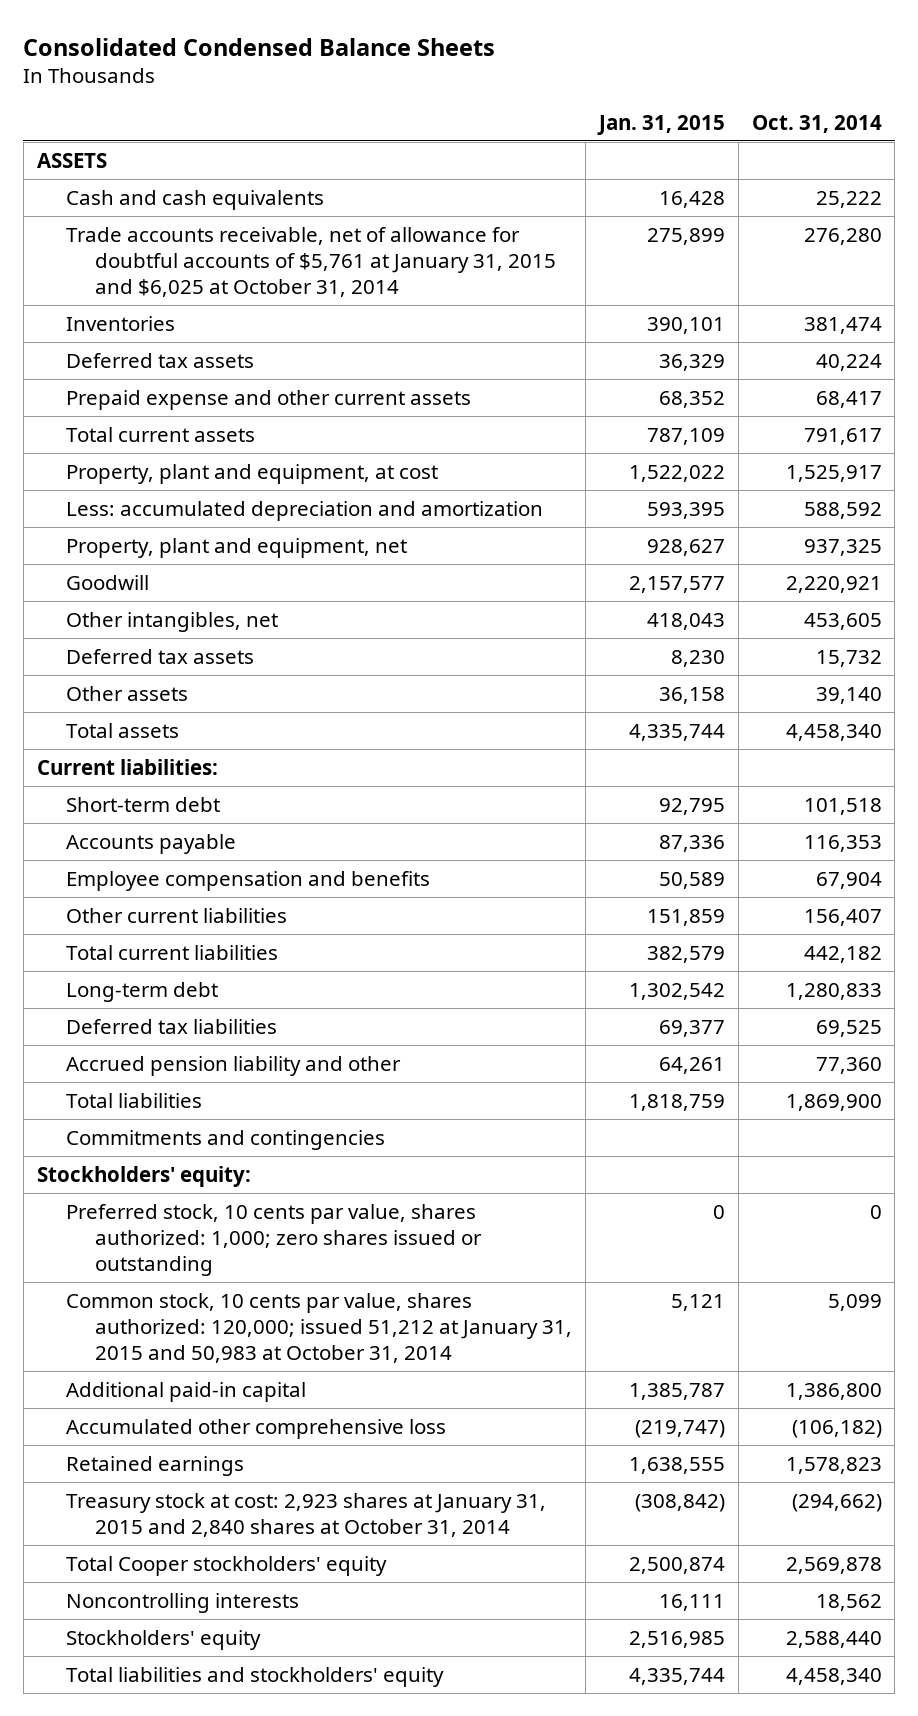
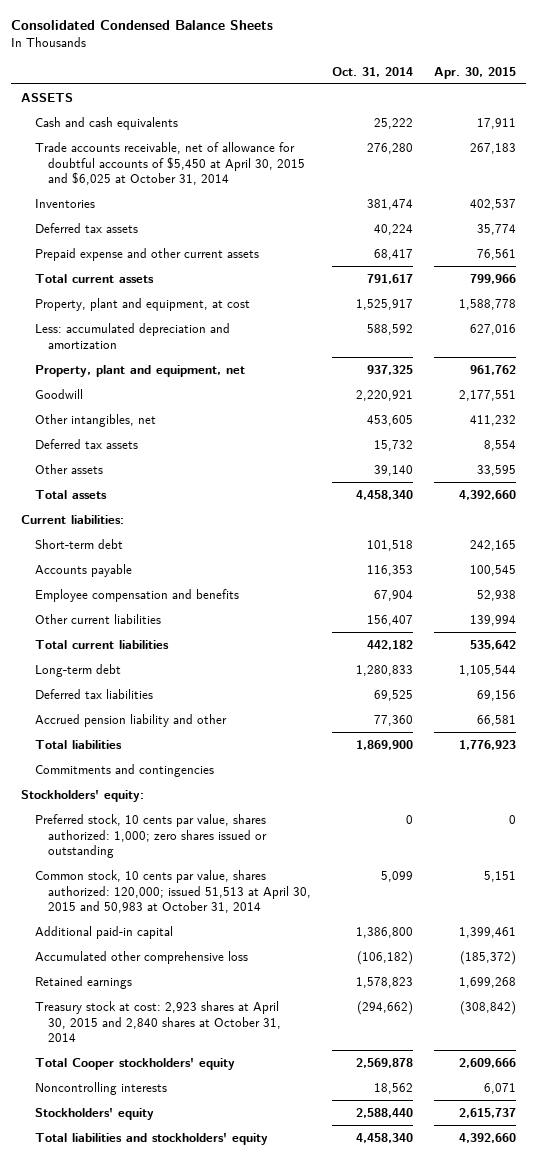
- | Jan. 31, 2015 | Oct. 31, 2014
+ | Oct. 31, 2014 | Apr. 30, 2015
- Trade accounts receivable, net of allowance for doubtful accounts of $5,761 at January 31, 2015 and $6,025 at October 31, 2014 | 275,899 | 276,280
+ Trade accounts receivable, net of allowance for doubtful accounts of $5,450 at April 30, 2015 and $6,025 at October 31, 2014 | 276,280 | 267,183
- Common stock, 10 cents par value, shares authorized: 120,000; issued 51,212 at January 31, 2015 and 50,983 at October 31, 2014 | 5,121 | 5,099
+ Common stock, 10 cents par value, shares authorized: 120,000; issued 51,513 at April 30, 2015 and 50,983 at October 31, 2014 | 5,099 | 5,151
- Treasury stock at cost: 2,923 shares at January 31, 2015 and 2,840 shares at October 31, 2014 | (308,842) | (294,662)
+ Treasury stock at cost: 2,923 shares at April 30, 2015 and 2,840 shares at October 31, 2014 | (294,662) | (308,842)

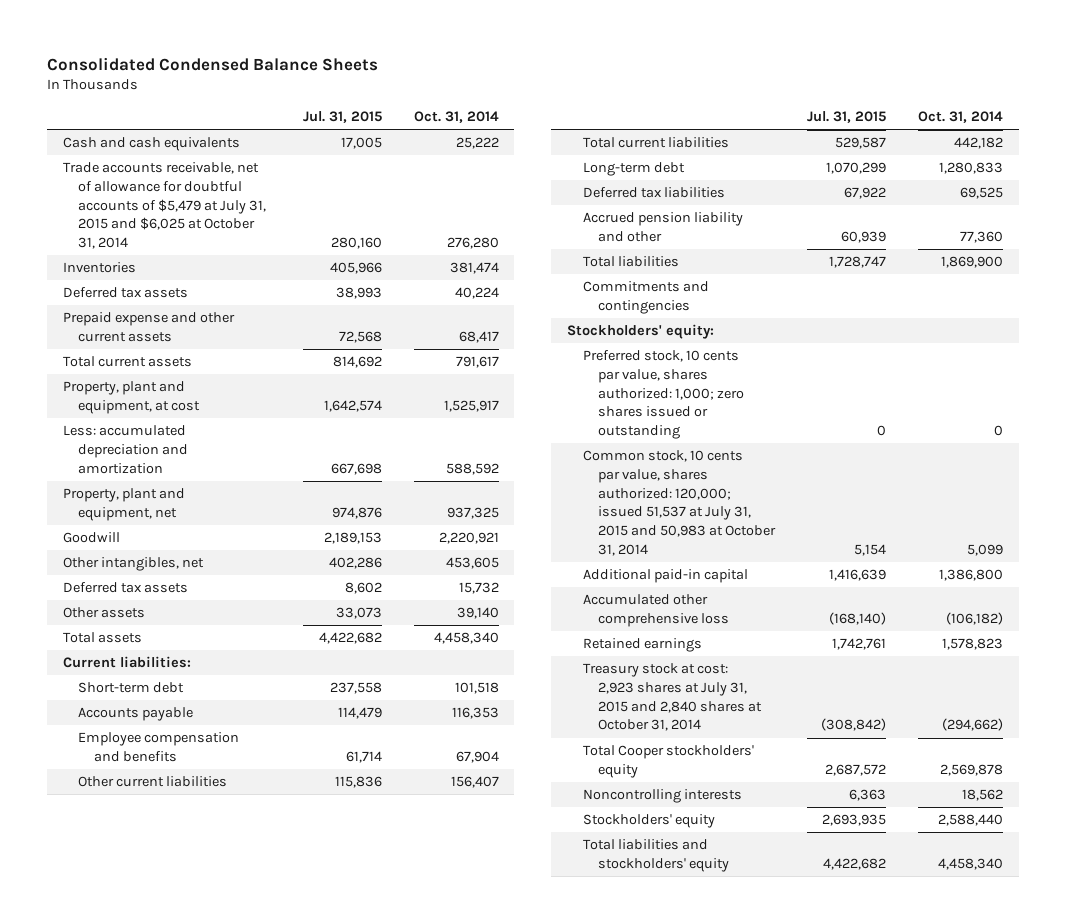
- | Oct. 31, 2014 | Apr. 30, 2015
+ | Jul. 31, 2015 | Oct. 31, 2014
- ASSETS
- Trade accounts receivable, net of allowance for doubtful accounts of $5,450 at April 30, 2015 and $6,025 at October 31, 2014 | 276,280 | 267,183
+ Trade accounts receivable, net of allowance for doubtful accounts of $5,479 at July 31, 2015 and $6,025 at October 31, 2014 | 280,160 | 276,280
- Common stock, 10 cents par value, shares authorized: 120,000; issued 51,513 at April 30, 2015 and 50,983 at October 31, 2014 | 5,099 | 5,151
+ Common stock, 10 cents par value, shares authorized: 120,000; issued 51,537 at July 31, 2015 and 50,983 at October 31, 2014 | 5,154 | 5,099
- Treasury stock at cost: 2,923 shares at April 30, 2015 and 2,840 shares at October 31, 2014 | (294,662) | (308,842)
+ Treasury stock at cost: 2,923 shares at July 31, 2015 and 2,840 shares at October 31, 2014 | (308,842) | (294,662)

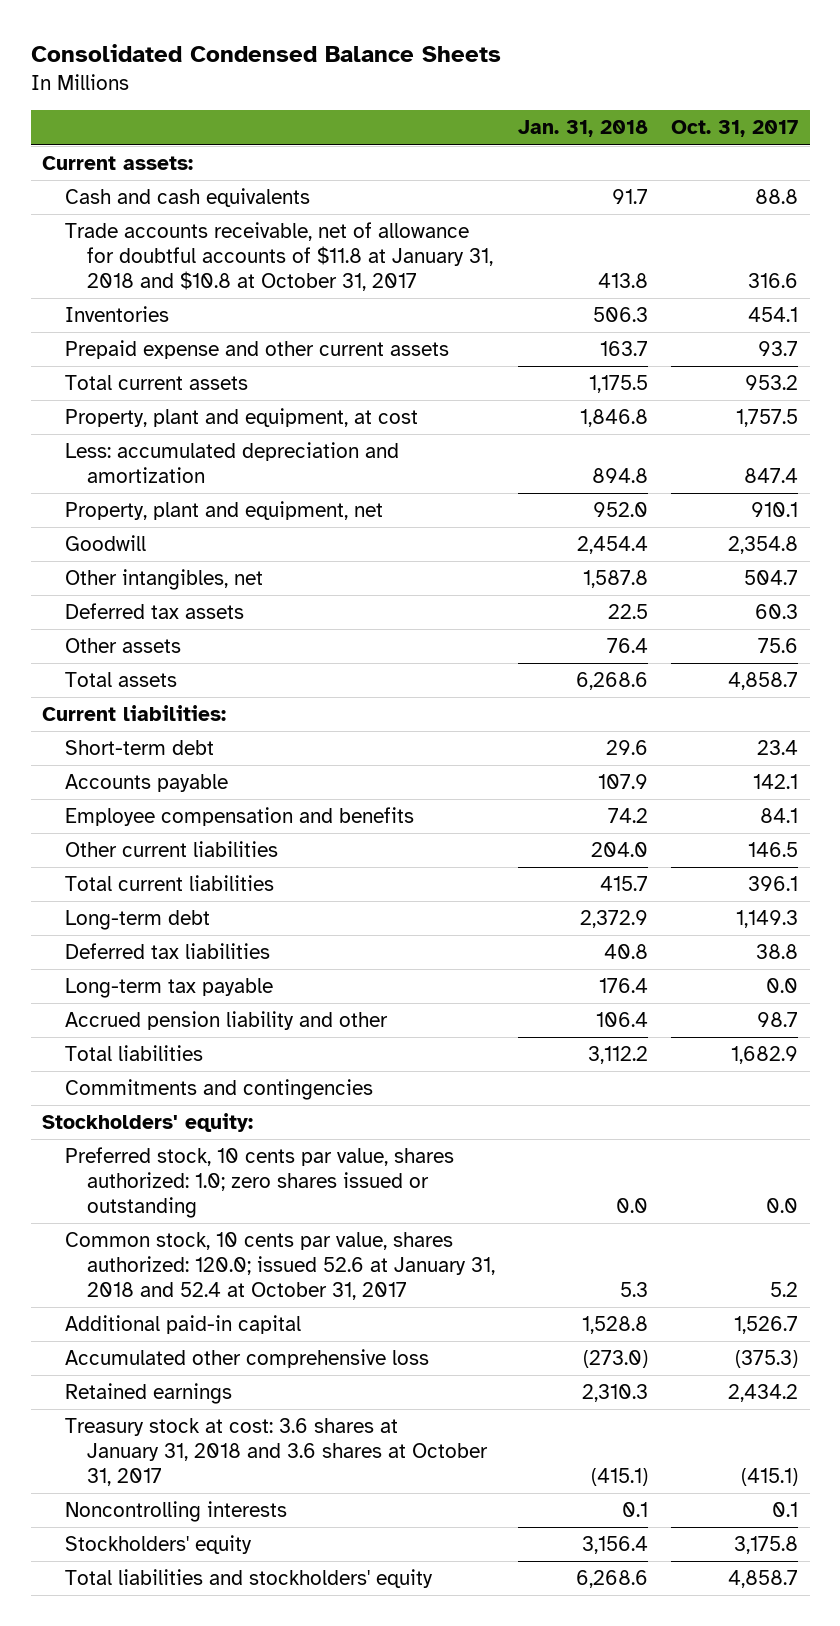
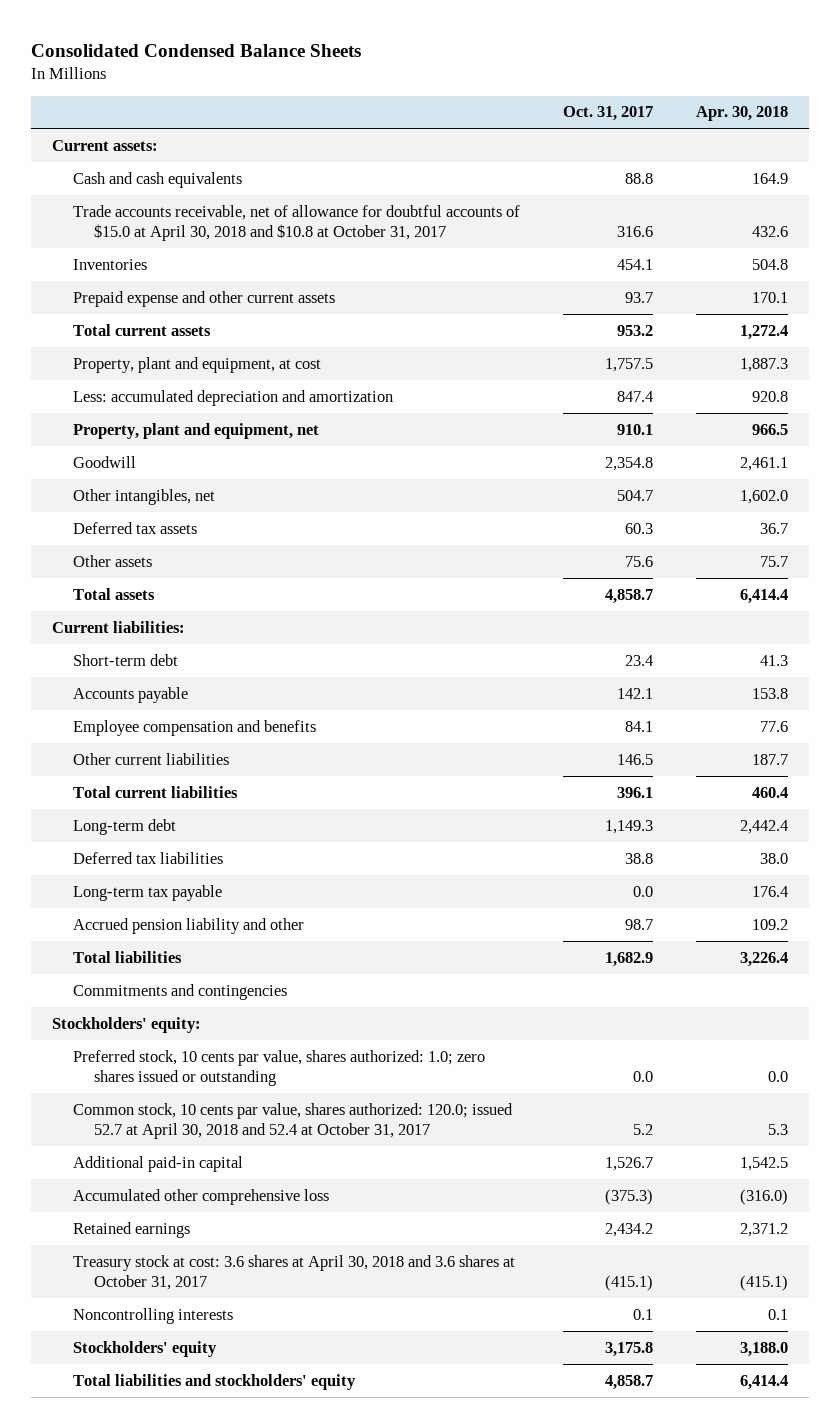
- | Jan. 31, 2018 | Oct. 31, 2017
+ | Oct. 31, 2017 | Apr. 30, 2018
- Trade accounts receivable, net of allowance for doubtful accounts of $11.8 at January 31, 2018 and $10.8 at October 31, 2017 | 413.8 | 316.6
+ Trade accounts receivable, net of allowance for doubtful accounts of $15.0 at April 30, 2018 and $10.8 at October 31, 2017 | 316.6 | 432.6
- Common stock, 10 cents par value, shares authorized: 120.0; issued 52.6 at January 31, 2018 and 52.4 at October 31, 2017 | 5.3 | 5.2
+ Common stock, 10 cents par value, shares authorized: 120.0; issued 52.7 at April 30, 2018 and 52.4 at October 31, 2017 | 5.2 | 5.3
- Treasury stock at cost: 3.6 shares at January 31, 2018 and 3.6 shares at October 31, 2017 | (415.1) | (415.1)
+ Treasury stock at cost: 3.6 shares at April 30, 2018 and 3.6 shares at October 31, 2017 | (415.1) | (415.1)

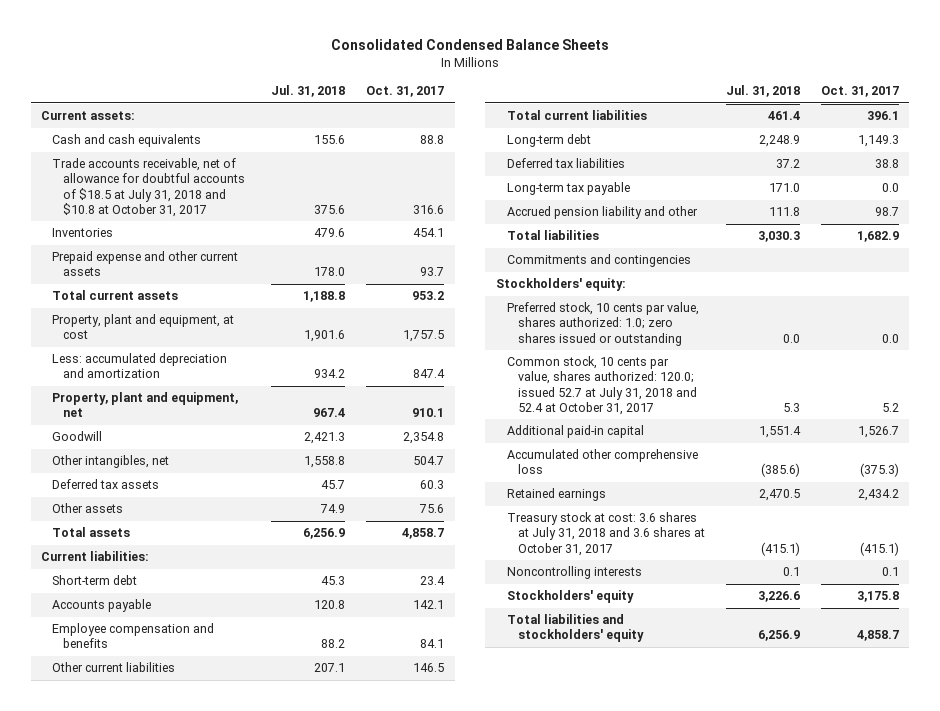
- | Oct. 31, 2017 | Apr. 30, 2018
+ | Jul. 31, 2018 | Oct. 31, 2017
- Trade accounts receivable, net of allowance for doubtful accounts of $15.0 at April 30, 2018 and $10.8 at October 31, 2017 | 316.6 | 432.6
+ Trade accounts receivable, net of allowance for doubtful accounts of $18.5 at July 31, 2018 and $10.8 at October 31, 2017 | 375.6 | 316.6
- Common stock, 10 cents par value, shares authorized: 120.0; issued 52.7 at April 30, 2018 and 52.4 at October 31, 2017 | 5.2 | 5.3
+ Common stock, 10 cents par value, shares authorized: 120.0; issued 52.7 at July 31, 2018 and 52.4 at October 31, 2017 | 5.3 | 5.2
- Treasury stock at cost: 3.6 shares at April 30, 2018 and 3.6 shares at October 31, 2017 | (415.1) | (415.1)
+ Treasury stock at cost: 3.6 shares at July 31, 2018 and 3.6 shares at October 31, 2017 | (415.1) | (415.1)

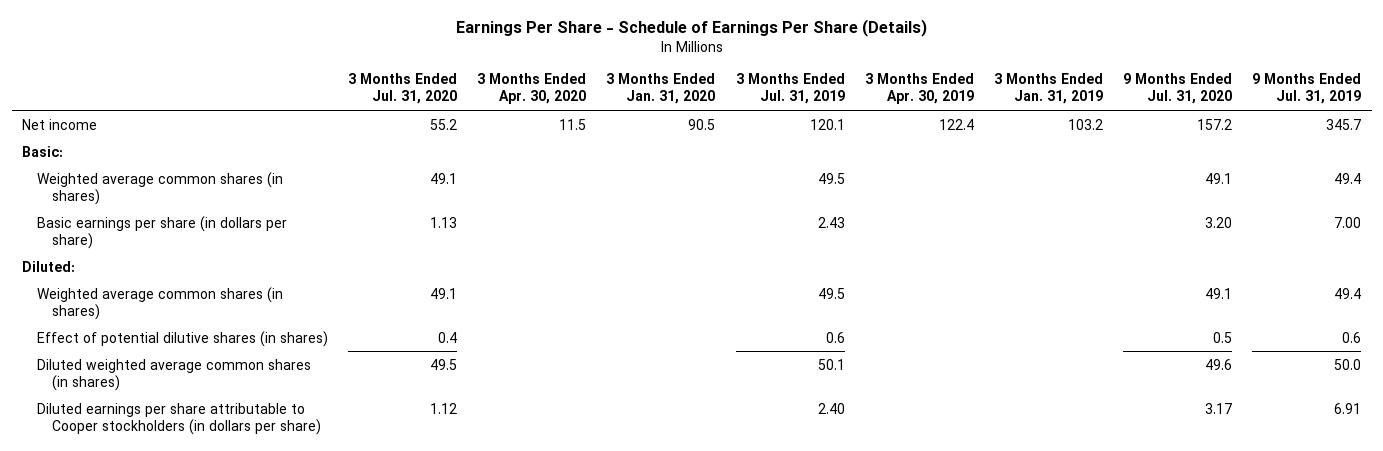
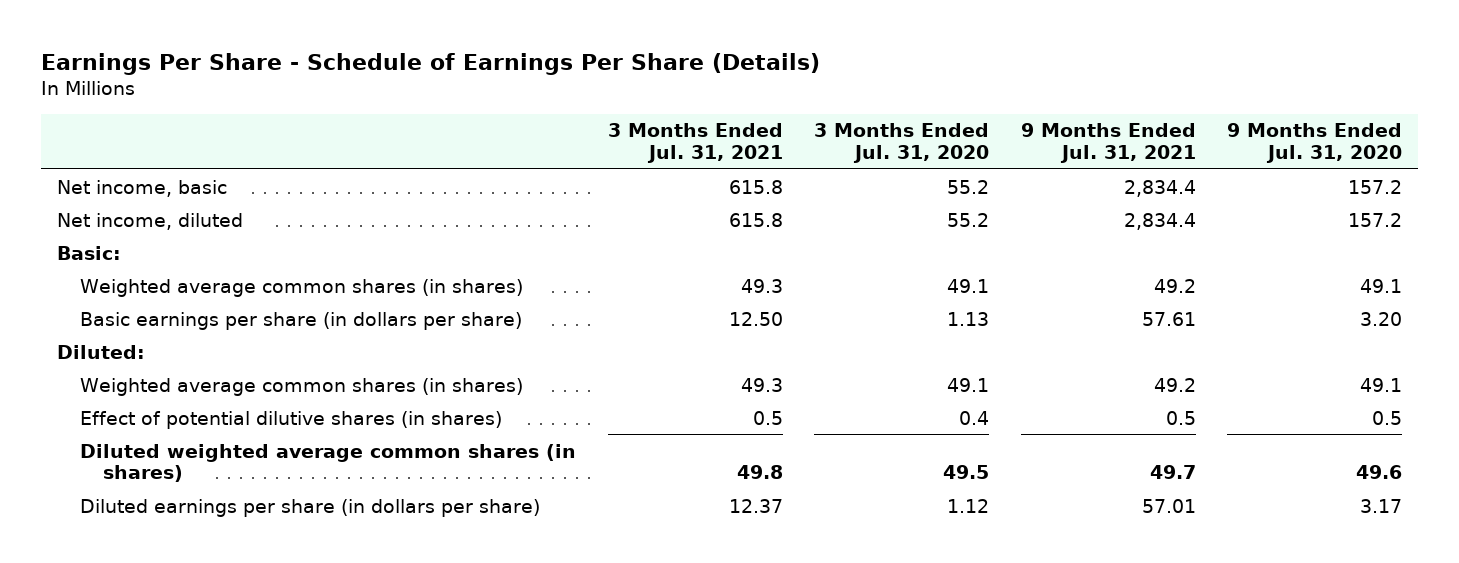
- | 3 Months Ended Jul. 31, 2020 | 3 Months Ended Apr. 30, 2020 | 3 Months Ended Jan. 31, 2020 | 3 Months Ended Jul. 31, 2019 | 3 Months Ended Apr. 30, 2019 | 3 Months Ended Jan. 31, 2019 | 9 Months Ended Jul. 31, 2020 | 9 Months Ended Jul. 31, 2019
+ | 3 Months Ended Jul. 31, 2021 | 3 Months Ended Jul. 31, 2020 | 9 Months Ended Jul. 31, 2021 | 9 Months Ended Jul. 31, 2020
- Net income | 55.2 | 11.5 | 90.5 | 120.1 | 122.4 | 103.2 | 157.2 | 345.7
+ Net income, basic | 615.8 | 55.2 | 2,834.4 | 157.2
+ Net income, diluted | 615.8 | 55.2 | 2,834.4 | 157.2
- Diluted earnings per share attributable to Cooper stockholders (in dollars per share) | 1.12 | | | 2.40 | | | 3.17 | 6.91
+ Diluted earnings per share (in dollars per share) | 12.37 | 1.12 | 57.01 | 3.17

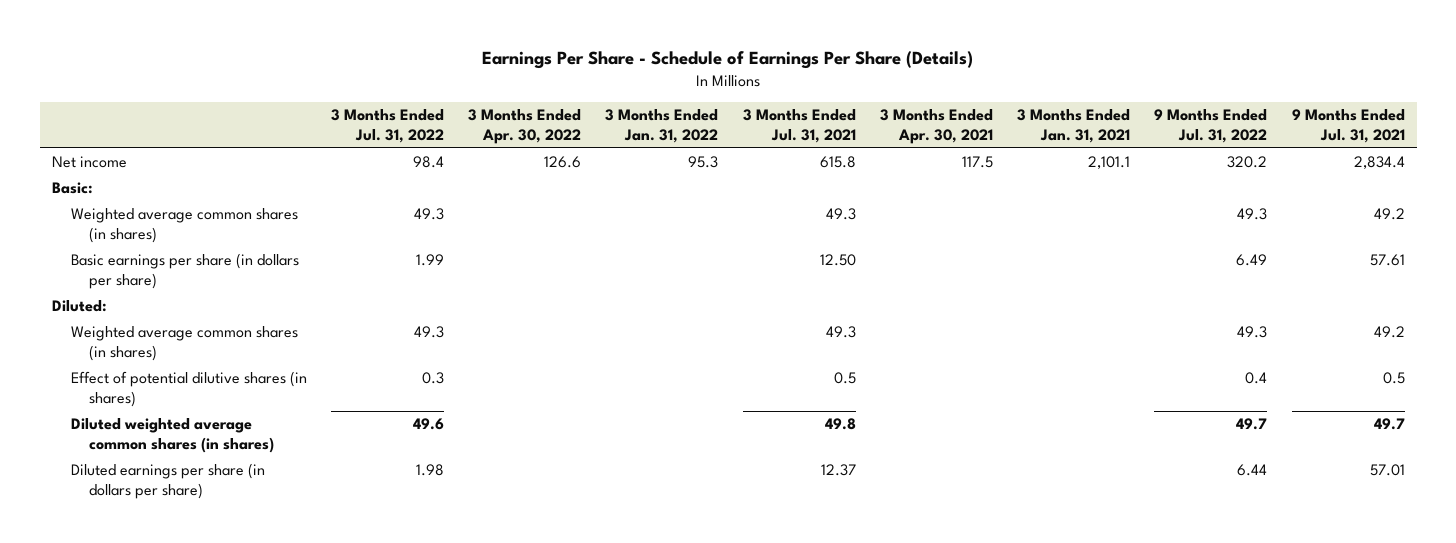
- | 3 Months Ended Jul. 31, 2021 | 3 Months Ended Jul. 31, 2020 | 9 Months Ended Jul. 31, 2021 | 9 Months Ended Jul. 31, 2020
+ | 3 Months Ended Jul. 31, 2022 | 3 Months Ended Apr. 30, 2022 | 3 Months Ended Jan. 31, 2022 | 3 Months Ended Jul. 31, 2021 | 3 Months Ended Apr. 30, 2021 | 3 Months Ended Jan. 31, 2021 | 9 Months Ended Jul. 31, 2022 | 9 Months Ended Jul. 31, 2021
- Net income, basic | 615.8 | 55.2 | 2,834.4 | 157.2
- Net income, diluted | 615.8 | 55.2 | 2,834.4 | 157.2
+ Net income | 98.4 | 126.6 | 95.3 | 615.8 | 117.5 | 2,101.1 | 320.2 | 2,834.4

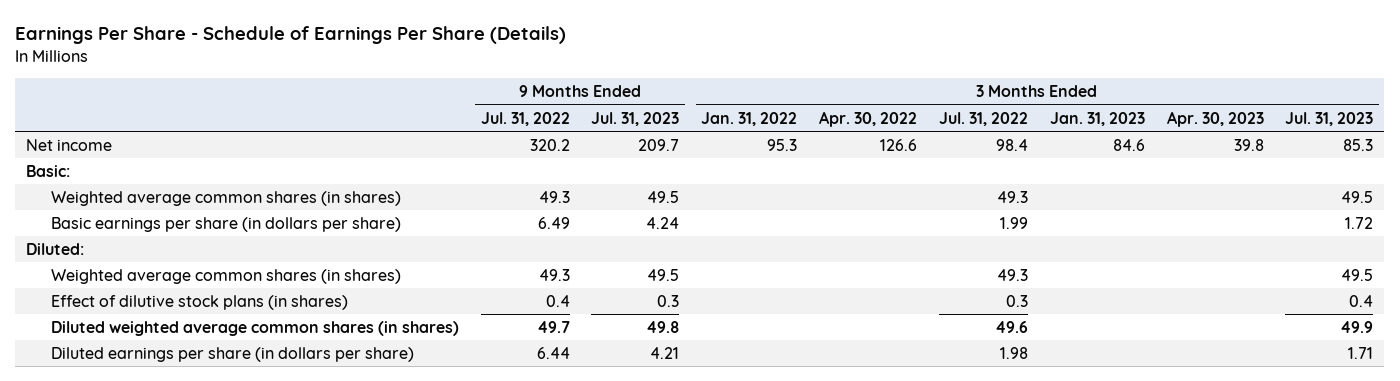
- | 3 Months Ended Jul. 31, 2022 | 3 Months Ended Apr. 30, 2022 | 3 Months Ended Jan. 31, 2022 | 3 Months Ended Jul. 31, 2021 | 3 Months Ended Apr. 30, 2021 | 3 Months Ended Jan. 31, 2021 | 9 Months Ended Jul. 31, 2022 | 9 Months Ended Jul. 31, 2021
+ | 9 Months Ended Jul. 31, 2022 | 9 Months Ended Jul. 31, 2023 | 3 Months Ended Jan. 31, 2022 | 3 Months Ended Apr. 30, 2022 | 3 Months Ended Jul. 31, 2022 | 3 Months Ended Jan. 31, 2023 | 3 Months Ended Apr. 30, 2023 | 3 Months Ended Jul. 31, 2023
- Effect of potential dilutive shares (in shares) | 0.3 | | | 0.5 | | | 0.4 | 0.5
+ Effect of dilutive stock plans (in shares) | 0.4 | 0.3 | | | 0.3 | | | 0.4

